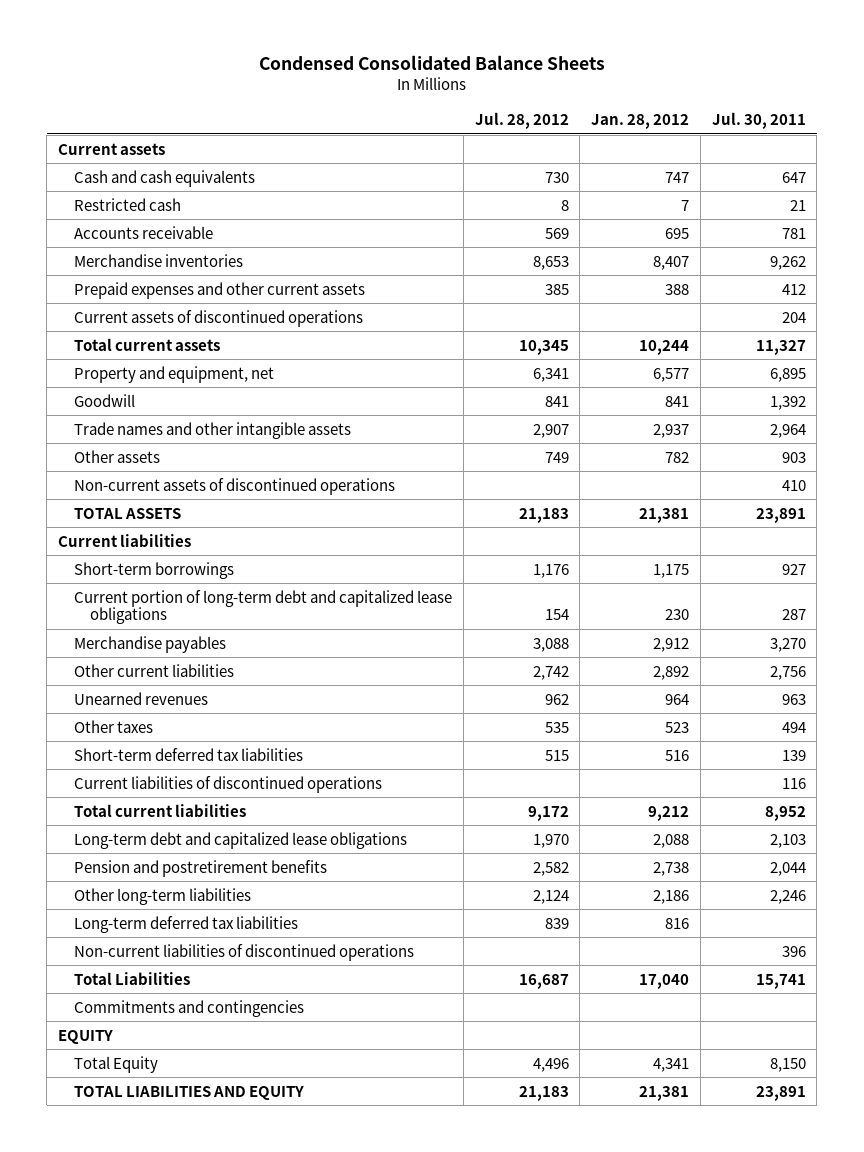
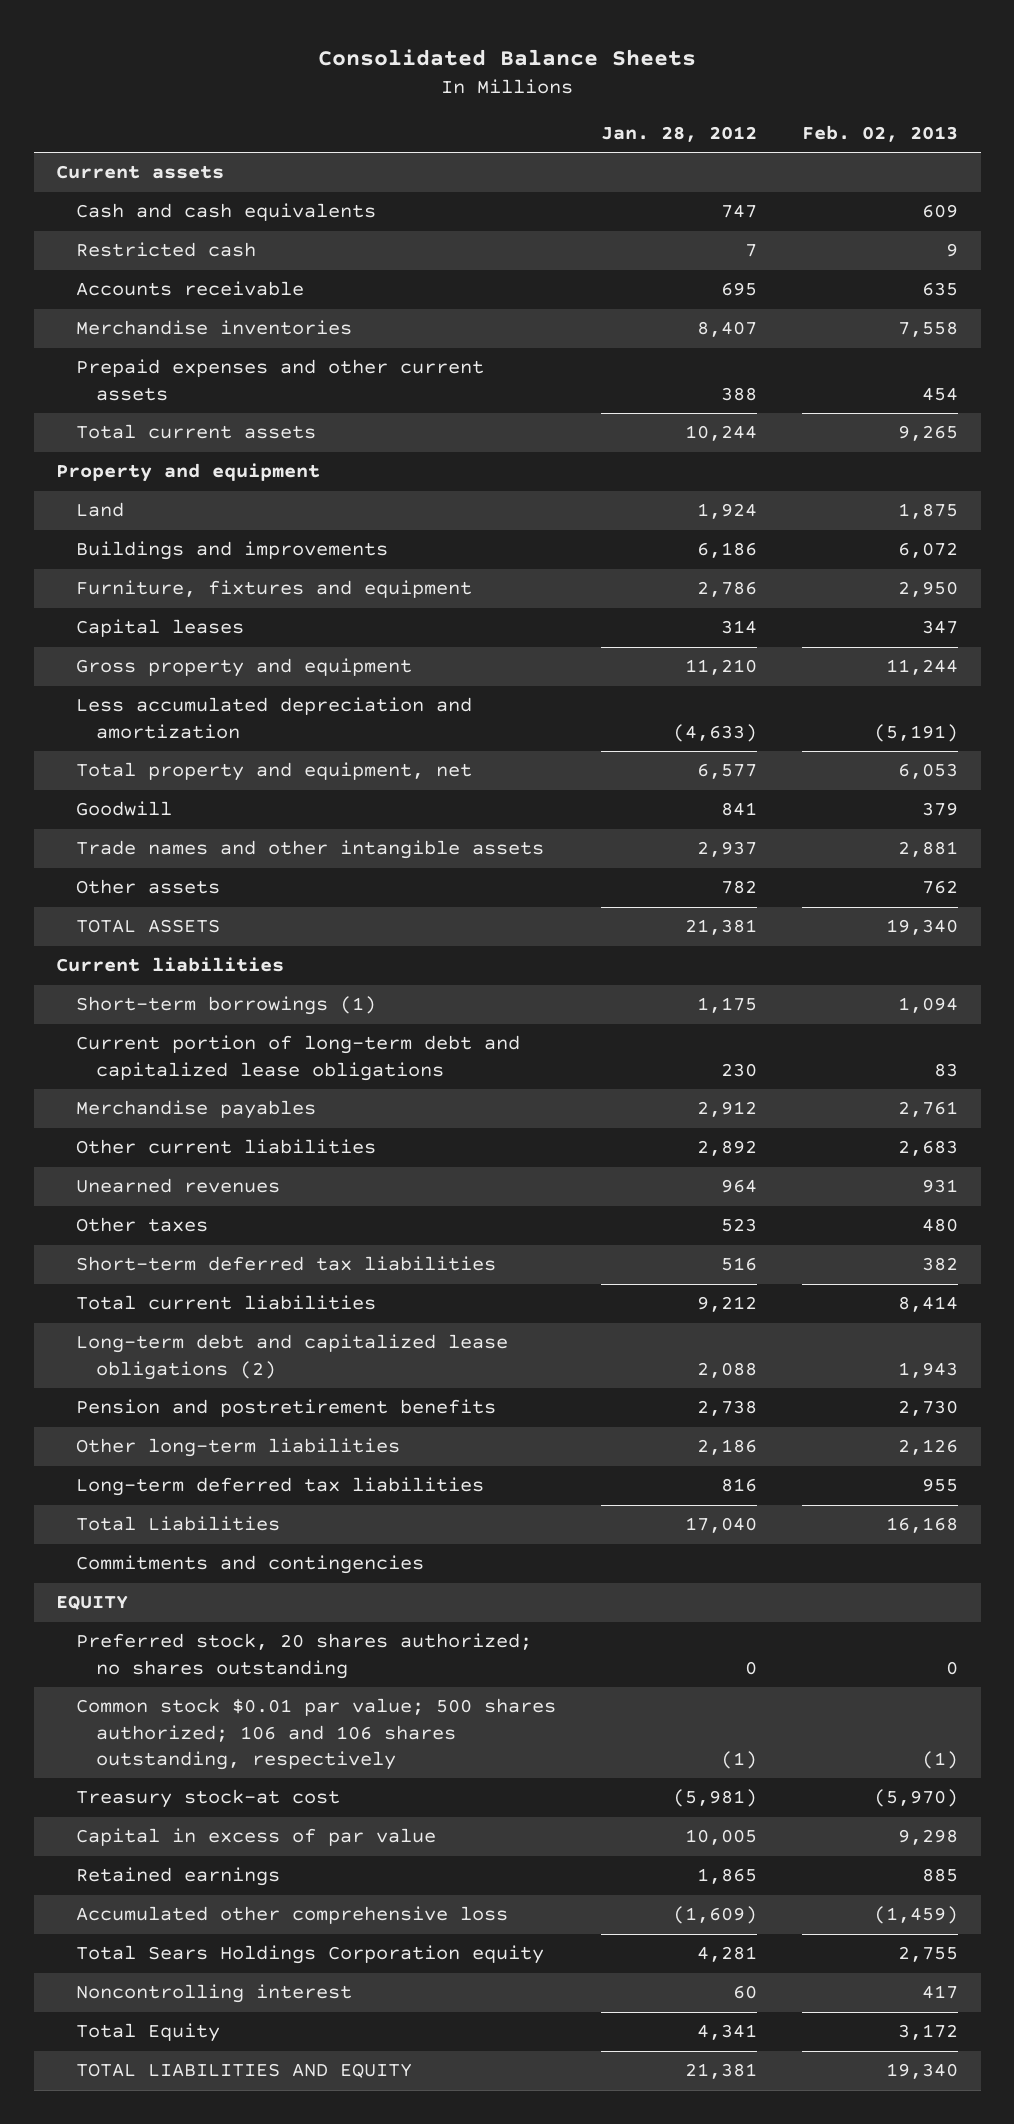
- Condensed Consolidated Balance Sheets
+ Consolidated Balance Sheets
- | Jul. 28, 2012 | Jan. 28, 2012 | Jul. 30, 2011
+ | Jan. 28, 2012 | Feb. 02, 2013
- Current assets of discontinued operations | | | 204
- Property and equipment, net | 6,341 | 6,577 | 6,895
+ Property and equipment
+ Land | 1,924 | 1,875
+ Buildings and improvements | 6,186 | 6,072
+ Furniture, fixtures and equipment | 2,786 | 2,950
+ Capital leases | 314 | 347
+ Gross property and equipment | 11,210 | 11,244
+ Less accumulated depreciation and amortization | (4,633) | (5,191)
+ Total property and equipment, net | 6,577 | 6,053
- Non-current assets of discontinued operations | | | 410
- Short-term borrowings | 1,176 | 1,175 | 927
+ Short-term borrowings (1) | 1,175 | 1,094
- Current liabilities of discontinued operations | | | 116
- Long-term debt and capitalized lease obligations | 1,970 | 2,088 | 2,103
+ Long-term debt and capitalized lease obligations (2) | 2,088 | 1,943
- Non-current liabilities of discontinued operations | | | 396
+ Preferred stock, 20 shares authorized; no shares outstanding | 0 | 0
+ Common stock $0.01 par value; 500 shares authorized; 106 and 106 shares outstanding, respectively | (1) | (1)
+ Treasury stock-at cost | (5,981) | (5,970)
+ Capital in excess of par value | 10,005 | 9,298
+ Retained earnings | 1,865 | 885
+ Accumulated other comprehensive loss | (1,609) | (1,459)
+ Total Sears Holdings Corporation equity | 4,281 | 2,755
+ Noncontrolling interest | 60 | 417

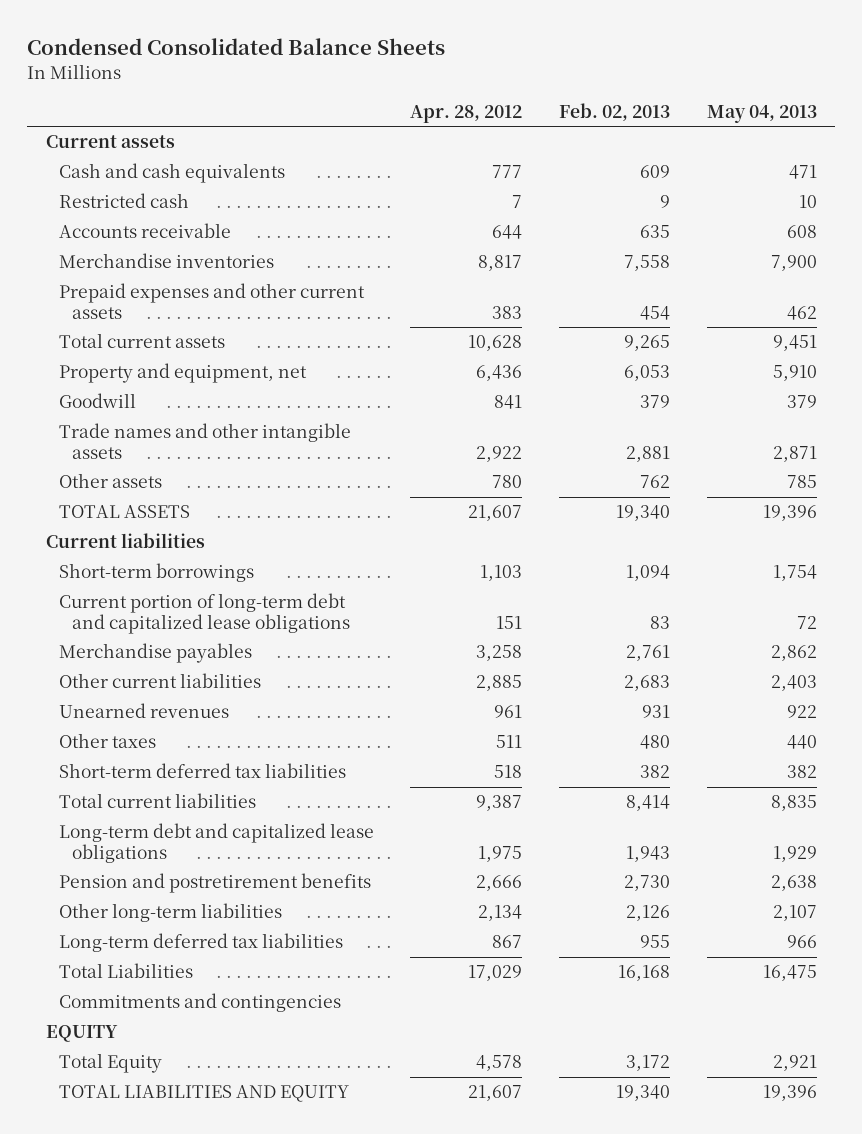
- Consolidated Balance Sheets
+ Condensed Consolidated Balance Sheets
- | Jan. 28, 2012 | Feb. 02, 2013
+ | Apr. 28, 2012 | Feb. 02, 2013 | May 04, 2013
- Property and equipment
- Land | 1,924 | 1,875
- Buildings and improvements | 6,186 | 6,072
- Furniture, fixtures and equipment | 2,786 | 2,950
- Capital leases | 314 | 347
- Gross property and equipment | 11,210 | 11,244
- Less accumulated depreciation and amortization | (4,633) | (5,191)
- Total property and equipment, net | 6,577 | 6,053
+ Property and equipment, net | 6,436 | 6,053 | 5,910
- Short-term borrowings (1) | 1,175 | 1,094
+ Short-term borrowings | 1,103 | 1,094 | 1,754
- Long-term debt and capitalized lease obligations (2) | 2,088 | 1,943
+ Long-term debt and capitalized lease obligations | 1,975 | 1,943 | 1,929
- Preferred stock, 20 shares authorized; no shares outstanding | 0 | 0
- Common stock $0.01 par value; 500 shares authorized; 106 and 106 shares outstanding, respectively | (1) | (1)
- Treasury stock-at cost | (5,981) | (5,970)
- Capital in excess of par value | 10,005 | 9,298
- Retained earnings | 1,865 | 885
- Accumulated other comprehensive loss | (1,609) | (1,459)
- Total Sears Holdings Corporation equity | 4,281 | 2,755
- Noncontrolling interest | 60 | 417

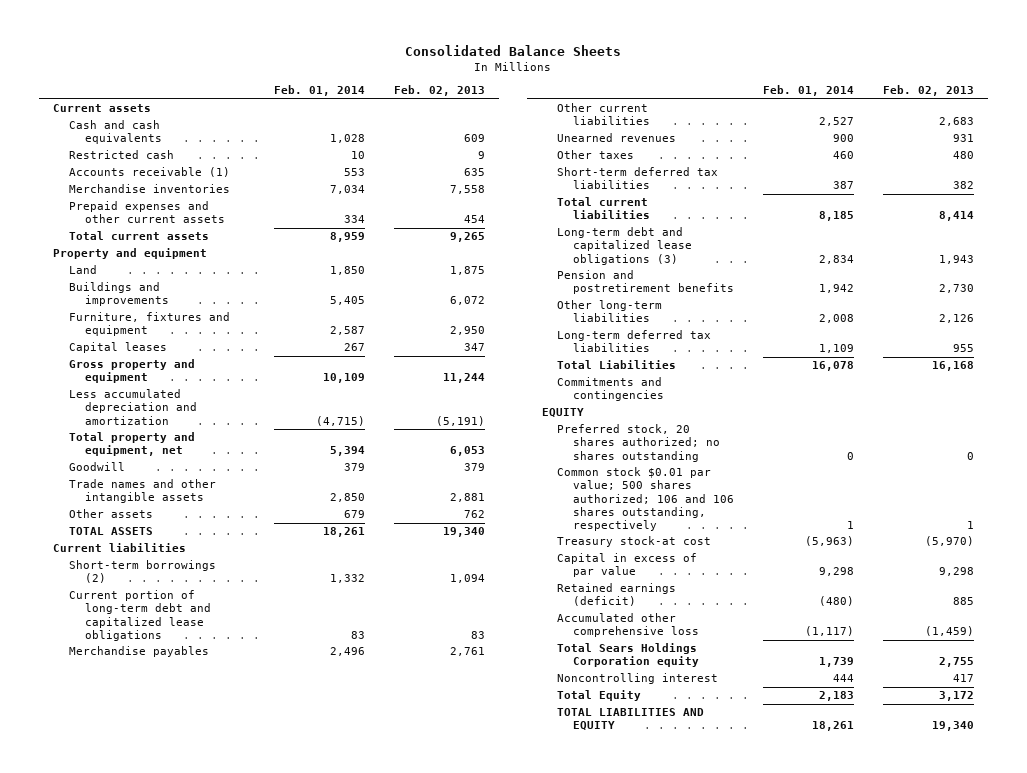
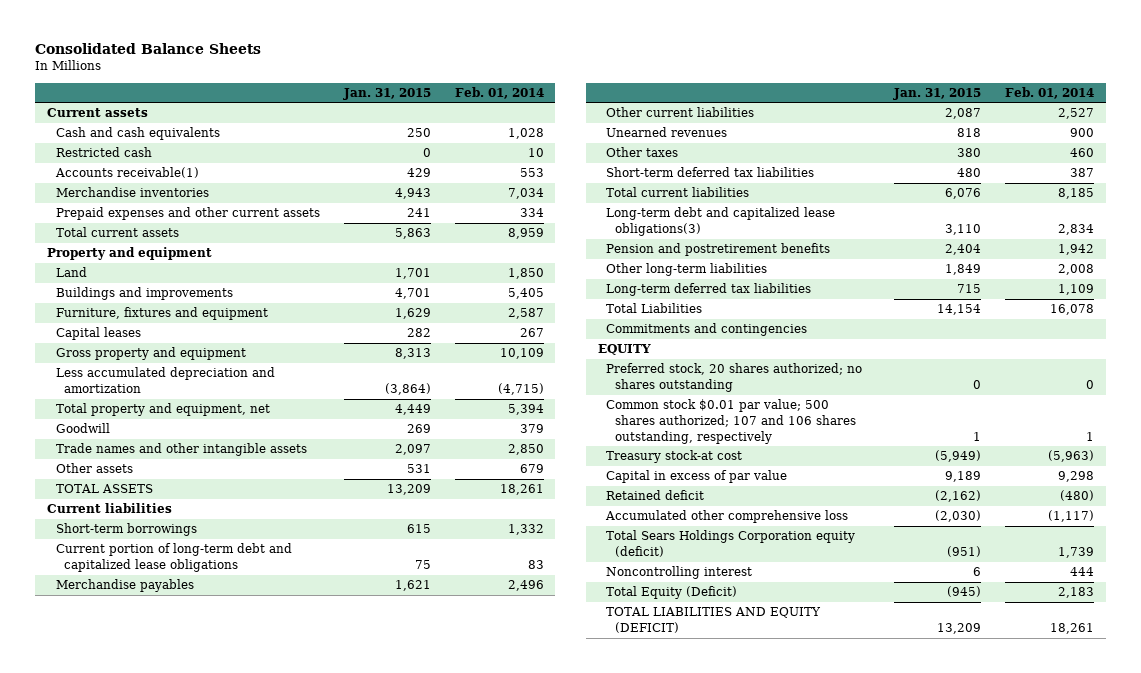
- | Feb. 01, 2014 | Feb. 02, 2013
+ | Jan. 31, 2015 | Feb. 01, 2014
- Accounts receivable (1) | 553 | 635
+ Accounts receivable(1) | 429 | 553
- Short-term borrowings (2) | 1,332 | 1,094
+ Short-term borrowings | 615 | 1,332
- Long-term debt and capitalized lease obligations (3) | 2,834 | 1,943
+ Long-term debt and capitalized lease obligations(3) | 3,110 | 2,834
- Common stock $0.01 par value; 500 shares authorized; 106 and 106 shares outstanding, respectively | 1 | 1
+ Common stock $0.01 par value; 500 shares authorized; 107 and 106 shares outstanding, respectively | 1 | 1
- Retained earnings (deficit) | (480) | 885
+ Retained deficit | (2,162) | (480)
- Total Sears Holdings Corporation equity | 1,739 | 2,755
+ Total Sears Holdings Corporation equity (deficit) | (951) | 1,739
- Total Equity | 2,183 | 3,172
- TOTAL LIABILITIES AND EQUITY | 18,261 | 19,340
+ Total Equity (Deficit) | (945) | 2,183
+ TOTAL LIABILITIES AND EQUITY (DEFICIT) | 13,209 | 18,261

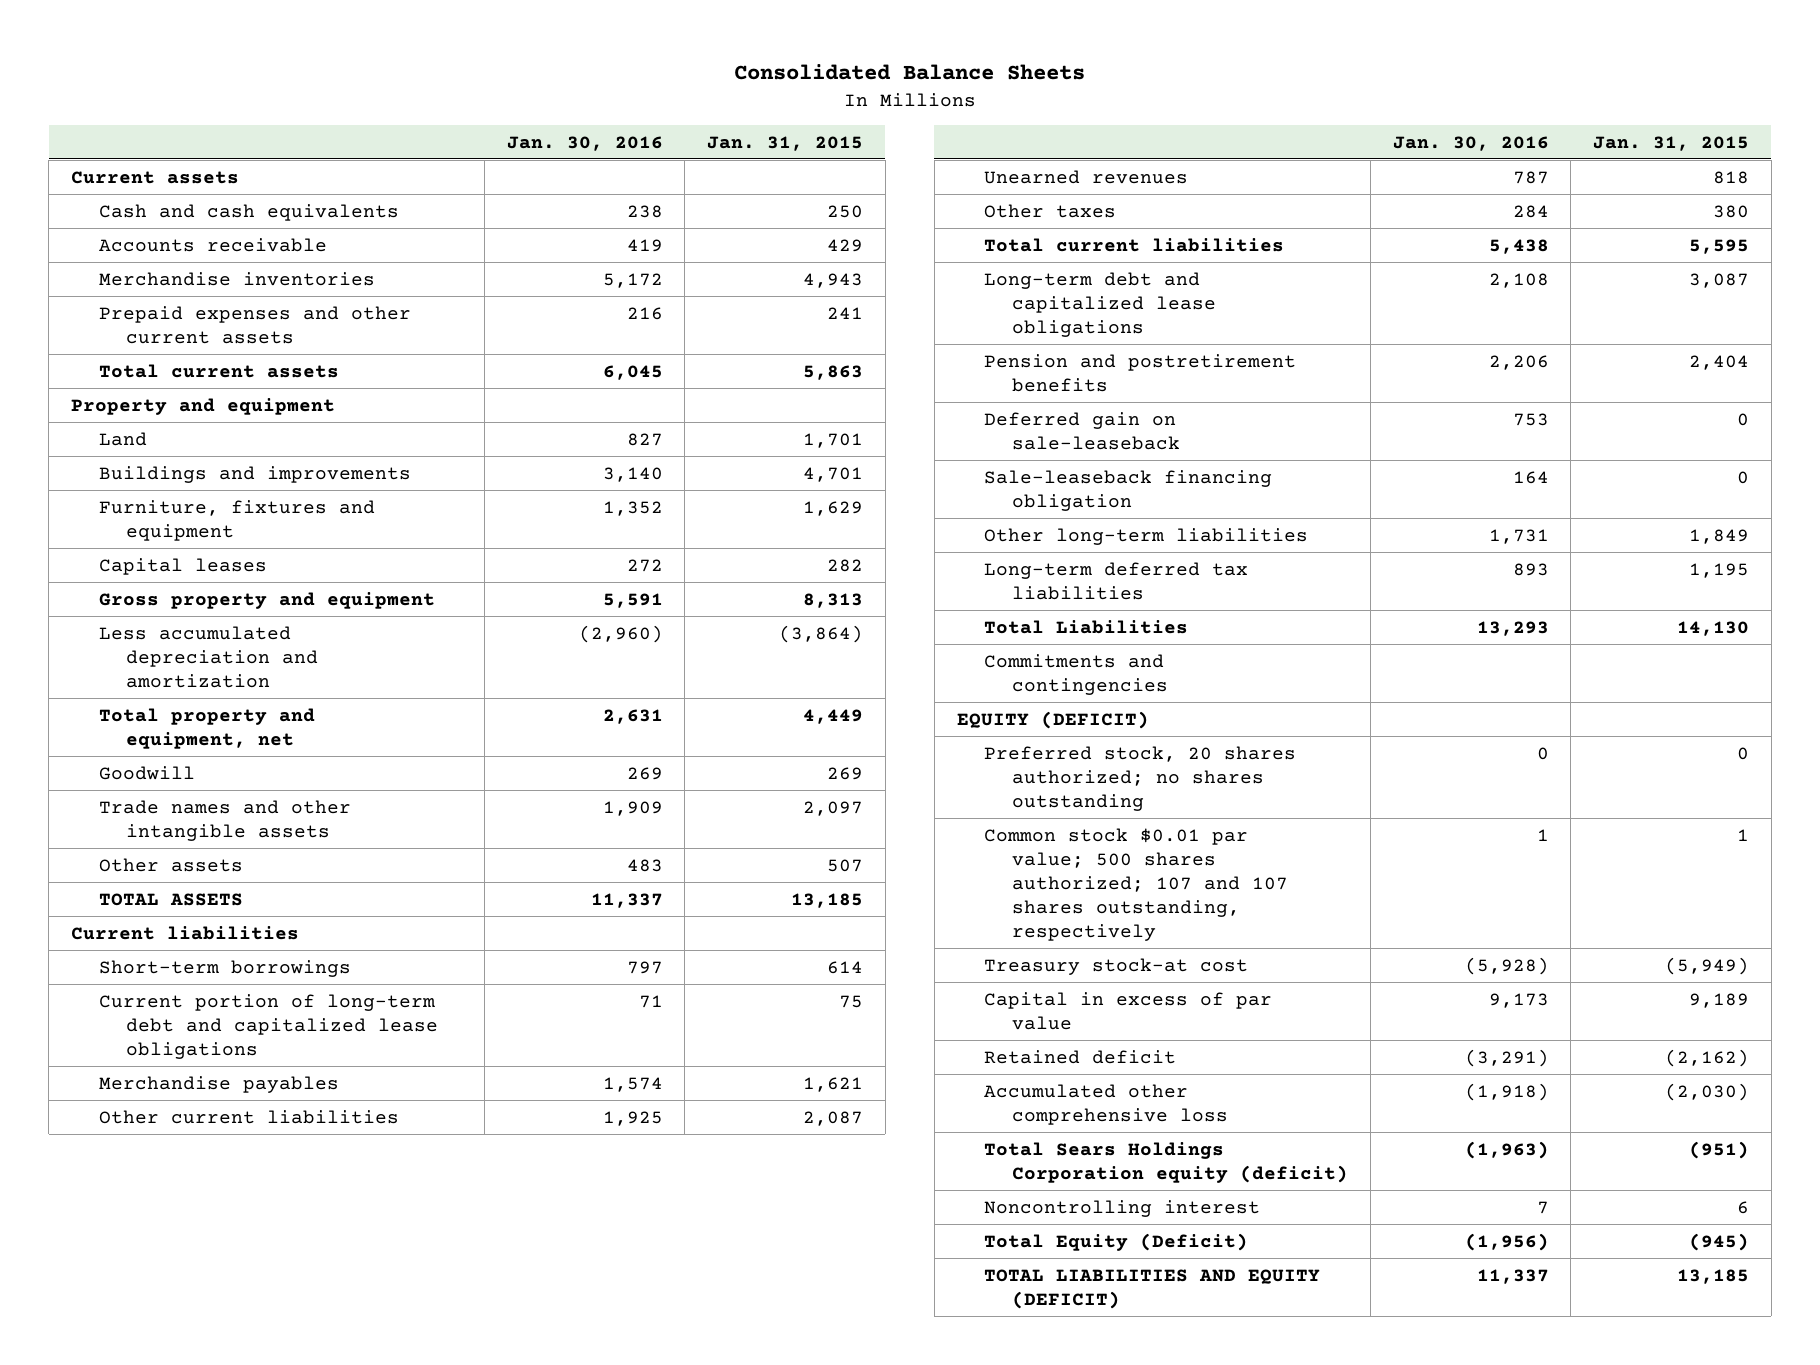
- | Jan. 31, 2015 | Feb. 01, 2014
+ | Jan. 30, 2016 | Jan. 31, 2015
- Restricted cash | 0 | 10
- Accounts receivable(1) | 429 | 553
+ Accounts receivable | 419 | 429
- Other assets | 531 | 679
- TOTAL ASSETS | 13,209 | 18,261
+ Other assets | 483 | 507
+ TOTAL ASSETS | 11,337 | 13,185
- Short-term borrowings | 615 | 1,332
+ Short-term borrowings | 797 | 614
- Short-term deferred tax liabilities | 480 | 387
- Total current liabilities | 6,076 | 8,185
- Long-term debt and capitalized lease obligations(3) | 3,110 | 2,834
+ Total current liabilities | 5,438 | 5,595
+ Long-term debt and capitalized lease obligations | 2,108 | 3,087
+ Deferred gain on sale-leaseback | 753 | 0
+ Sale-leaseback financing obligation | 164 | 0
- Long-term deferred tax liabilities | 715 | 1,109
- Total Liabilities | 14,154 | 16,078
+ Long-term deferred tax liabilities | 893 | 1,195
+ Total Liabilities | 13,293 | 14,130
- EQUITY
+ EQUITY (DEFICIT)
- Common stock $0.01 par value; 500 shares authorized; 107 and 106 shares outstanding, respectively | 1 | 1
+ Common stock $0.01 par value; 500 shares authorized; 107 and 107 shares outstanding, respectively | 1 | 1
- TOTAL LIABILITIES AND EQUITY (DEFICIT) | 13,209 | 18,261
+ TOTAL LIABILITIES AND EQUITY (DEFICIT) | 11,337 | 13,185

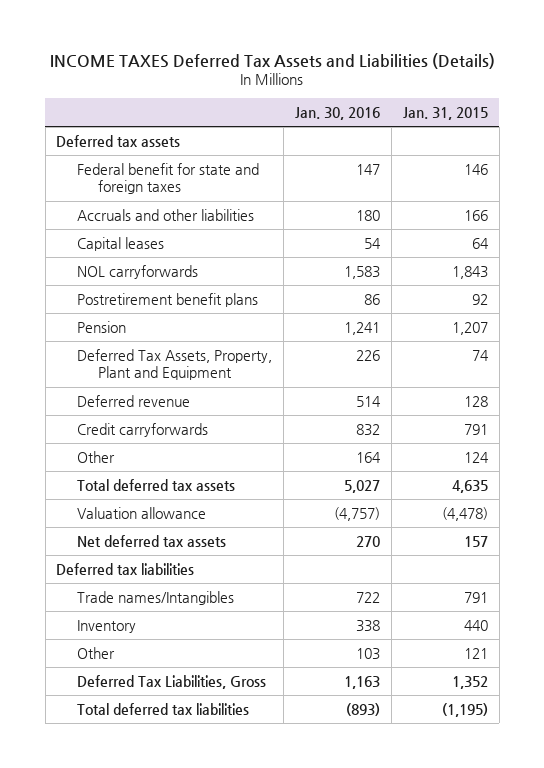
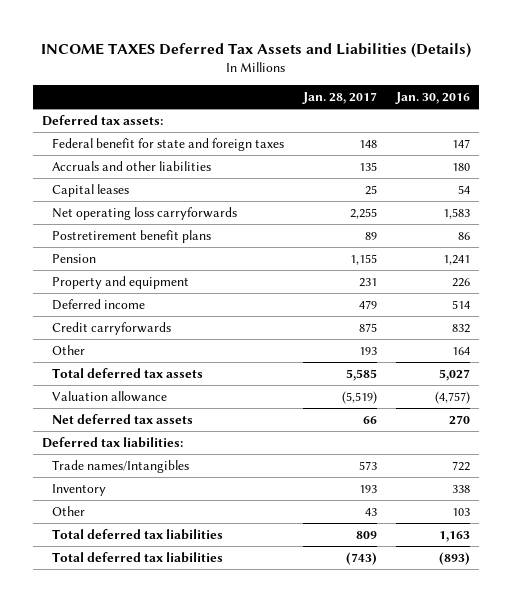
- | Jan. 30, 2016 | Jan. 31, 2015
+ | Jan. 28, 2017 | Jan. 30, 2016
- Deferred tax assets
+ Deferred tax assets:
- NOL carryforwards | 1,583 | 1,843
+ Net operating loss carryforwards | 2,255 | 1,583
- Deferred Tax Assets, Property, Plant and Equipment | 226 | 74
- Deferred revenue | 514 | 128
+ Property and equipment | 231 | 226
+ Deferred income | 479 | 514
- Deferred tax liabilities
+ Deferred tax liabilities:
- Deferred Tax Liabilities, Gross | 1,163 | 1,352
+ Total deferred tax liabilities | 809 | 1,163

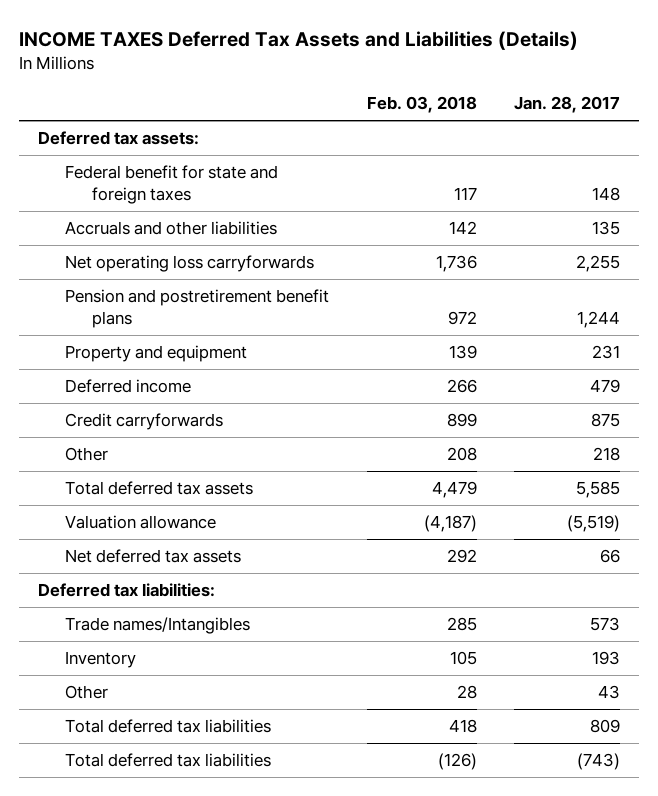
- | Jan. 28, 2017 | Jan. 30, 2016
+ | Feb. 03, 2018 | Jan. 28, 2017
- Capital leases | 25 | 54
- Postretirement benefit plans | 89 | 86
- Pension | 1,155 | 1,241
+ Pension and postretirement benefit plans | 972 | 1,244
- Other | 193 | 164
+ Other | 208 | 218

